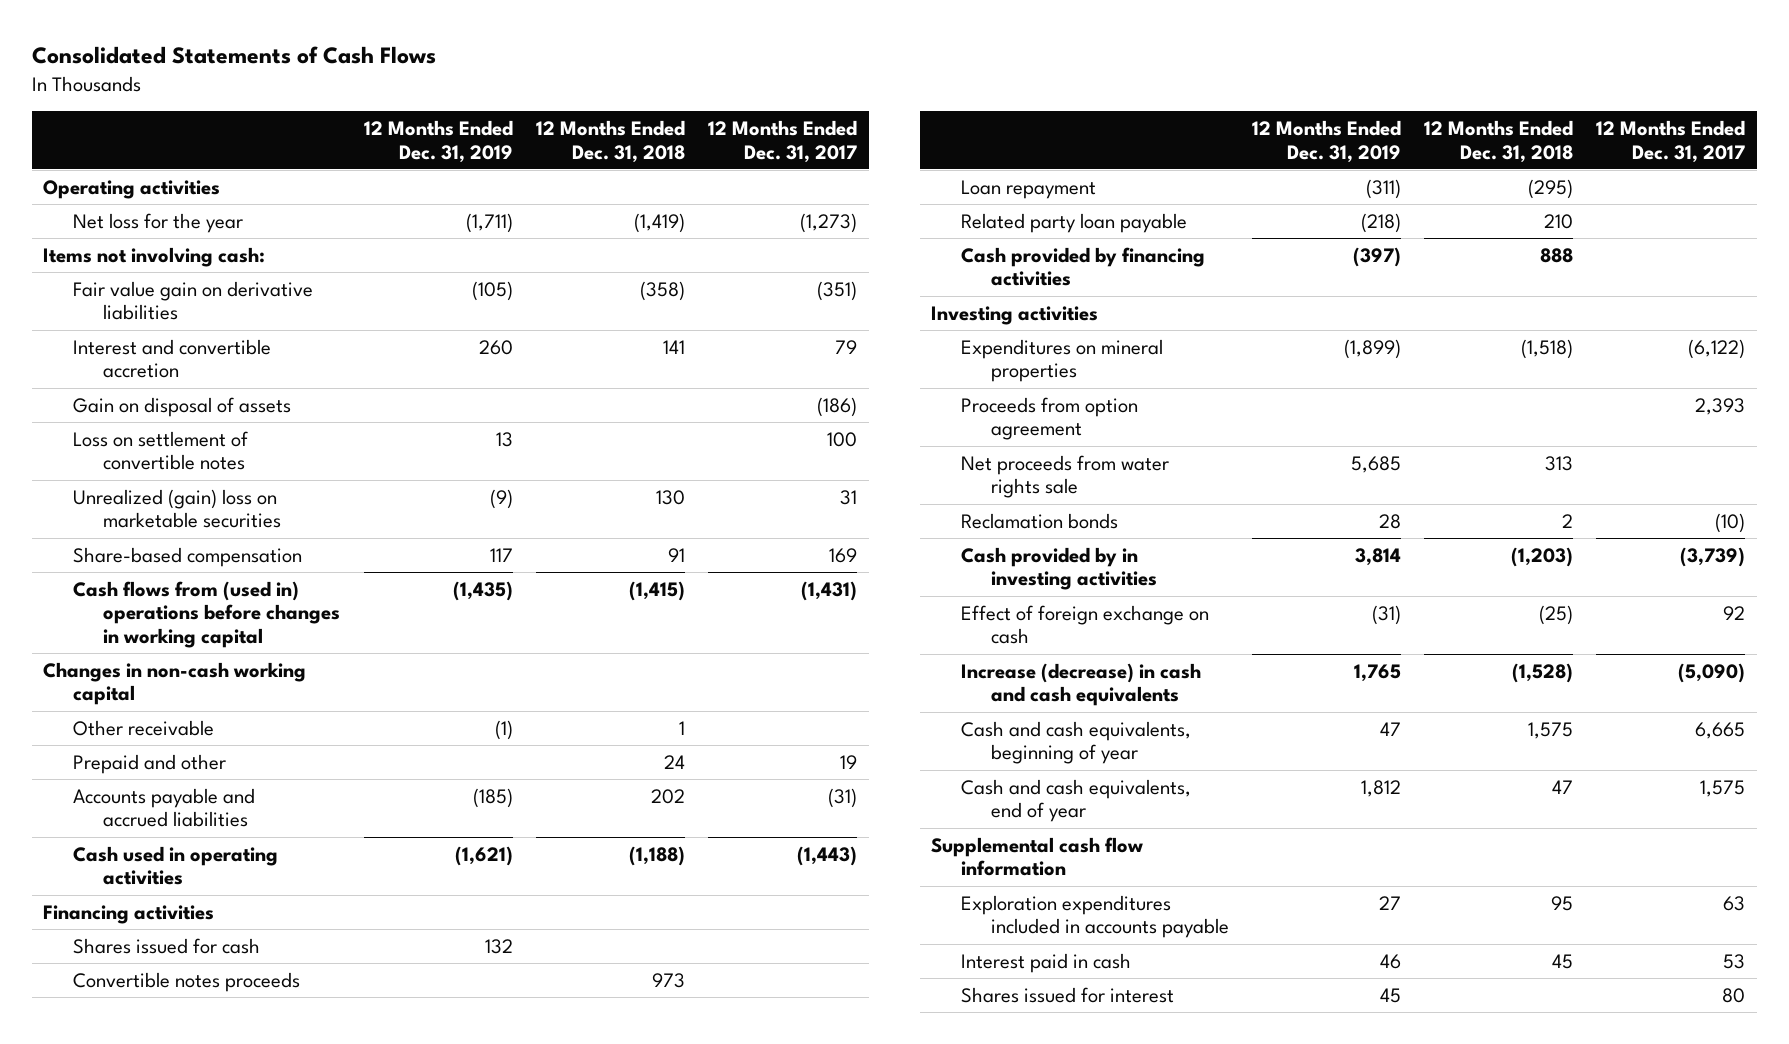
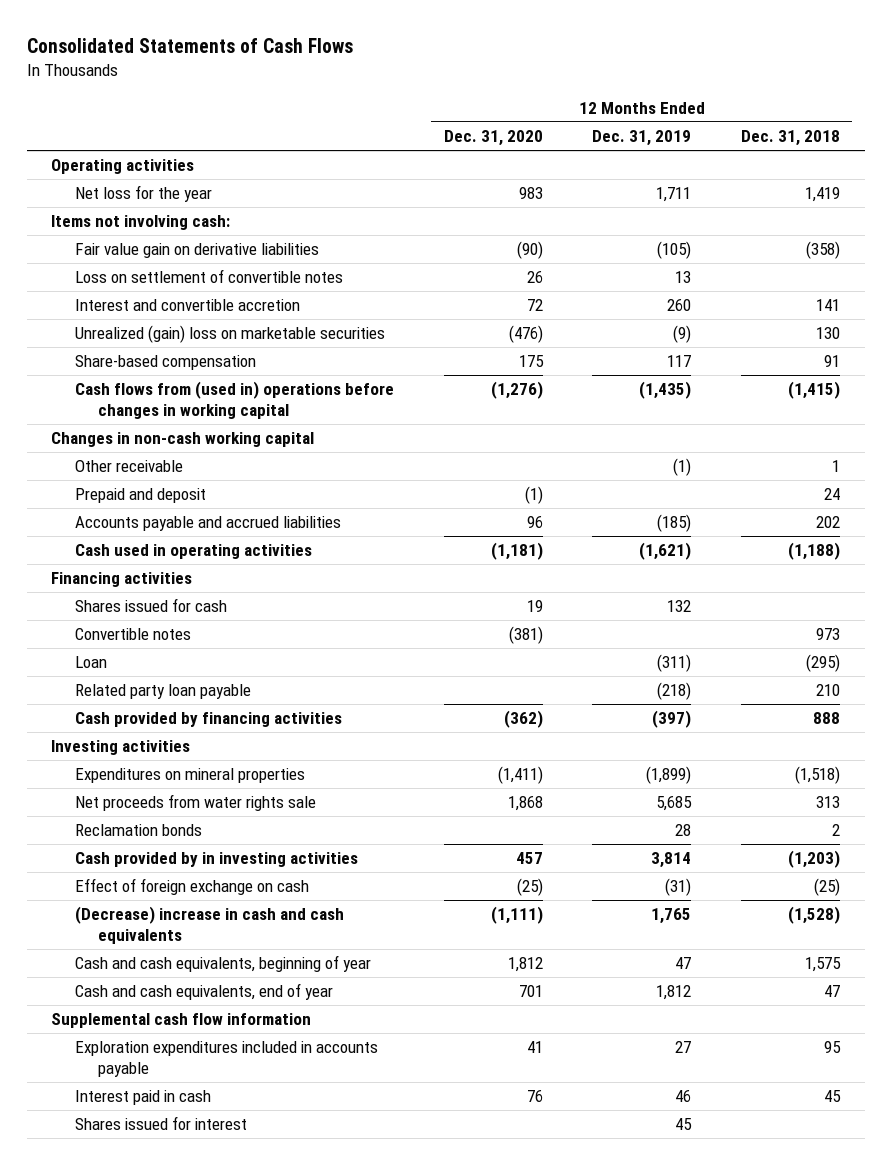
- | 12 Months Ended Dec. 31, 2019 | 12 Months Ended Dec. 31, 2018 | 12 Months Ended Dec. 31, 2017
+ | 12 Months Ended Dec. 31, 2020 | 12 Months Ended Dec. 31, 2019 | 12 Months Ended Dec. 31, 2018
- Net loss for the year | (1,711) | (1,419) | (1,273)
+ Net loss for the year | 983 | 1,711 | 1,419
- Gain on disposal of assets | | | (186)
moved down: Interest and convertible accretion | 72 | 260 | 141
- Prepaid and other | | 24 | 19
+ Prepaid and deposit | (1) | | 24
- Convertible notes proceeds | | 973 |
- Loan repayment | (311) | (295) |
+ Convertible notes | (381) | | 973
+ Loan | | (311) | (295)
- Proceeds from option agreement | | | 2,393
- Increase (decrease) in cash and cash equivalents | 1,765 | (1,528) | (5,090)
+ (Decrease) increase in cash and cash equivalents | (1,111) | 1,765 | (1,528)

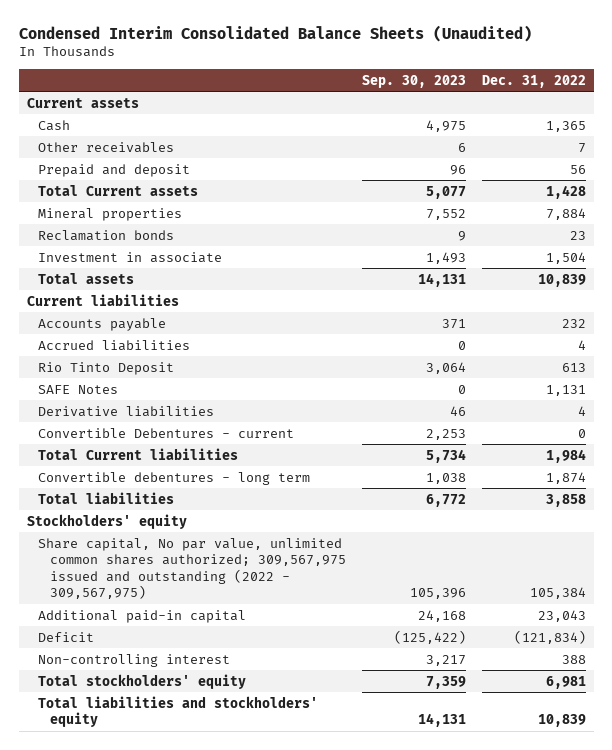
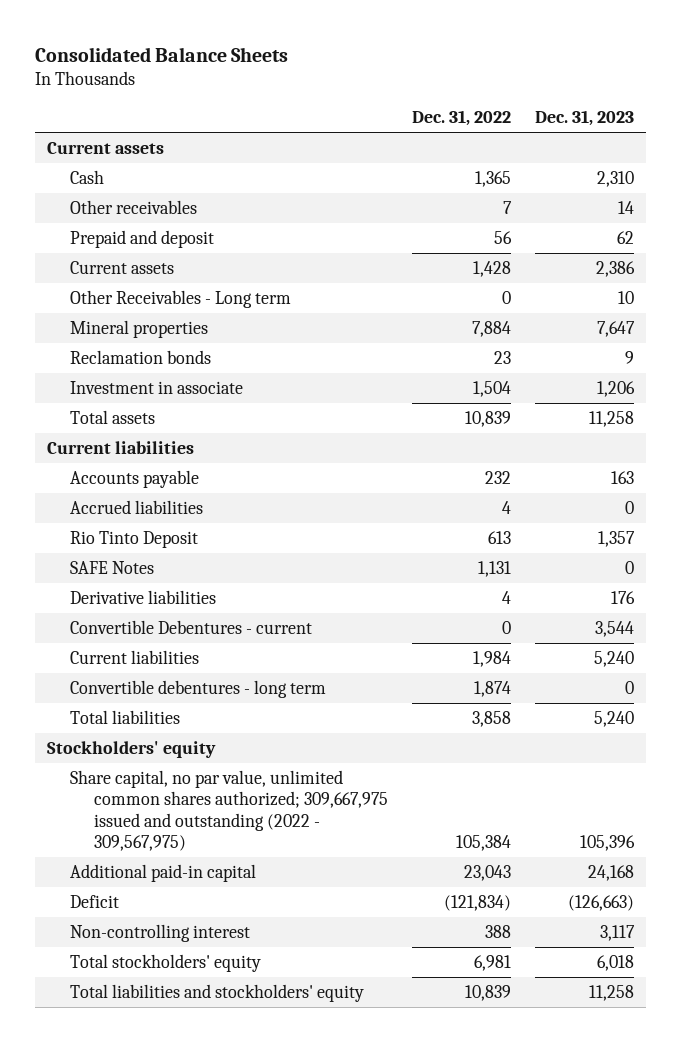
- Condensed Interim Consolidated Balance Sheets (Unaudited)
+ Consolidated Balance Sheets
- | Sep. 30, 2023 | Dec. 31, 2022
+ | Dec. 31, 2022 | Dec. 31, 2023
- Total Current assets | 5,077 | 1,428
+ Current assets | 1,428 | 2,386
+ Other Receivables - Long term | 0 | 10
- Total Current liabilities | 5,734 | 1,984
+ Current liabilities | 1,984 | 5,240
- Share capital, No par value, unlimited common shares authorized; 309,567,975 issued and outstanding (2022 - 309,567,975) | 105,396 | 105,384
+ Share capital, no par value, unlimited common shares authorized; 309,667,975 issued and outstanding (2022 - 309,567,975) | 105,384 | 105,396

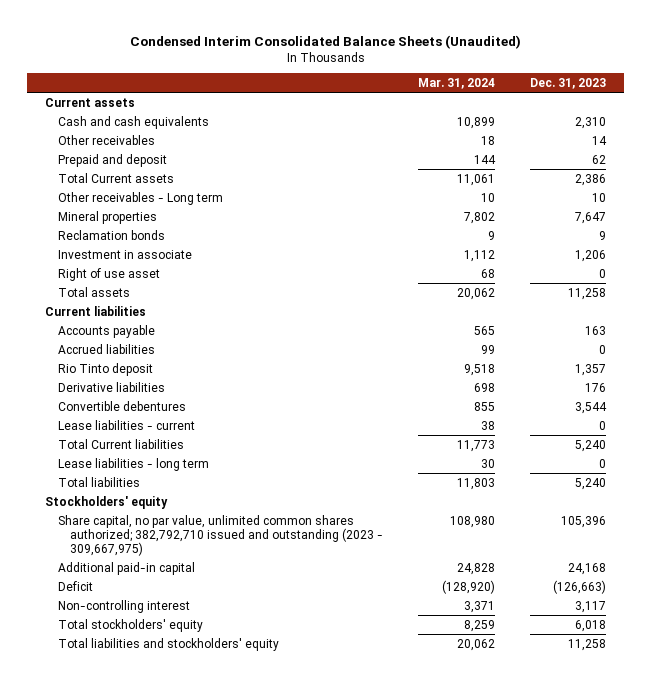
- Consolidated Balance Sheets
+ Condensed Interim Consolidated Balance Sheets (Unaudited)
- | Dec. 31, 2022 | Dec. 31, 2023
+ | Mar. 31, 2024 | Dec. 31, 2023
- Cash | 1,365 | 2,310
+ Cash and cash equivalents | 10,899 | 2,310
- Current assets | 1,428 | 2,386
- Other Receivables - Long term | 0 | 10
+ Total Current assets | 11,061 | 2,386
+ Other receivables - Long term | 10 | 10
+ Right of use asset | 68 | 0
- Rio Tinto Deposit | 613 | 1,357
- SAFE Notes | 1,131 | 0
+ Rio Tinto deposit | 9,518 | 1,357
- Convertible Debentures - current | 0 | 3,544
- Current liabilities | 1,984 | 5,240
- Convertible debentures - long term | 1,874 | 0
+ Convertible debentures | 855 | 3,544
+ Lease liabilities - current | 38 | 0
+ Total Current liabilities | 11,773 | 5,240
+ Lease liabilities - long term | 30 | 0
- Share capital, no par value, unlimited common shares authorized; 309,667,975 issued and outstanding (2022 - 309,567,975) | 105,384 | 105,396
+ Share capital, no par value, unlimited common shares authorized; 382,792,710 issued and outstanding (2023 - 309,667,975) | 108,980 | 105,396

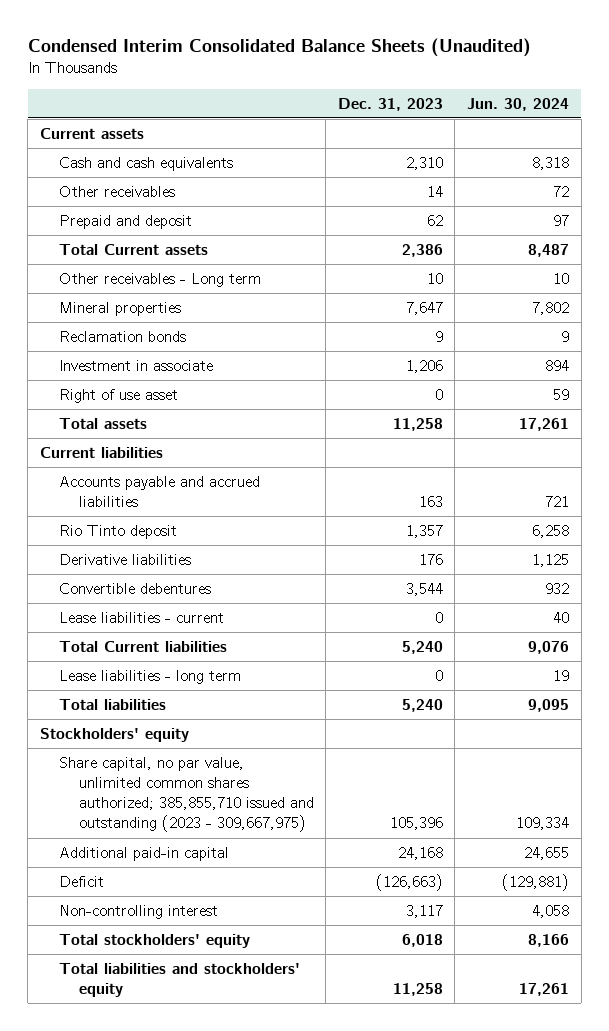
- | Mar. 31, 2024 | Dec. 31, 2023
+ | Dec. 31, 2023 | Jun. 30, 2024
- Accounts payable | 565 | 163
- Accrued liabilities | 99 | 0
+ Accounts payable and accrued liabilities | 163 | 721
- Share capital, no par value, unlimited common shares authorized; 382,792,710 issued and outstanding (2023 - 309,667,975) | 108,980 | 105,396
+ Share capital, no par value, unlimited common shares authorized; 385,855,710 issued and outstanding (2023 - 309,667,975) | 105,396 | 109,334

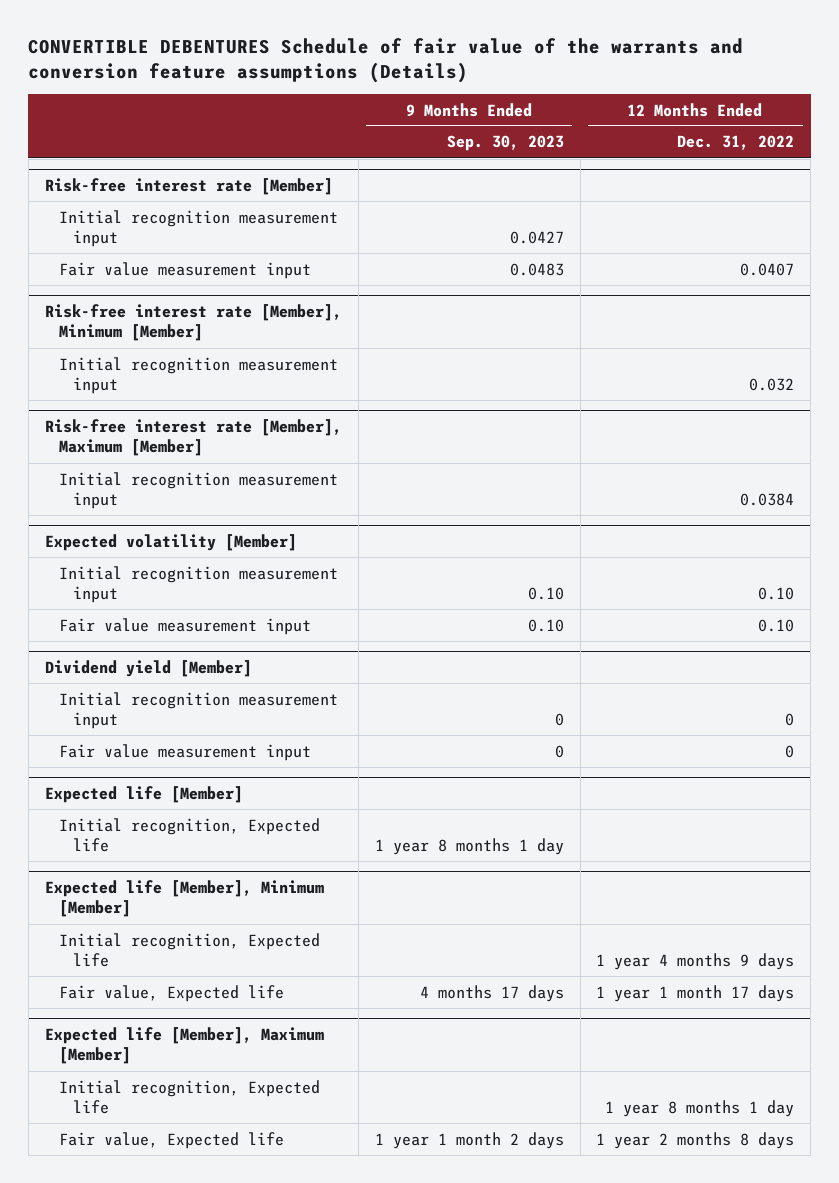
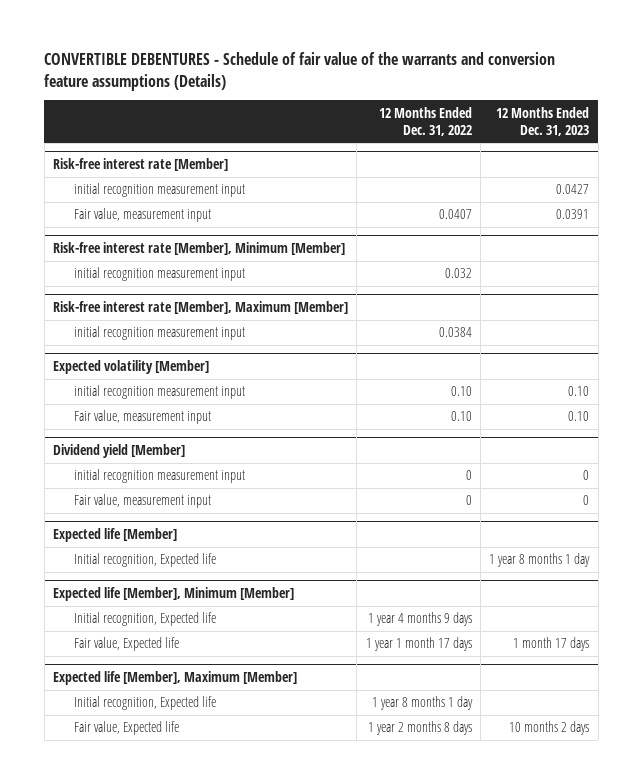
- CONVERTIBLE DEBENTURES Schedule of fair value of the warrants and conversion feature assumptions (Details)
+ CONVERTIBLE DEBENTURES - Schedule of fair value of the warrants and conversion feature assumptions (Details)
- | 9 Months Ended Sep. 30, 2023 | 12 Months Ended Dec. 31, 2022
+ | 12 Months Ended Dec. 31, 2022 | 12 Months Ended Dec. 31, 2023
@ Risk-free interest rate [Member]
- Initial recognition measurement input | 0.0427 |
- Fair value measurement input | 0.0483 | 0.0407
+ initial recognition measurement input | | 0.0427
+ Fair value, measurement input | 0.0407 | 0.0391
@ Risk-free interest rate [Member], Minimum [Member]
- Initial recognition measurement input | | 0.032
+ initial recognition measurement input | 0.032 |
@ Risk-free interest rate [Member], Maximum [Member]
- Initial recognition measurement input | | 0.0384
+ initial recognition measurement input | 0.0384 |
@ Expected volatility [Member]
- Initial recognition measurement input | 0.10 | 0.10
- Fair value measurement input | 0.10 | 0.10
+ initial recognition measurement input | 0.10 | 0.10
+ Fair value, measurement input | 0.10 | 0.10
@ Dividend yield [Member]
- Initial recognition measurement input | 0 | 0
- Fair value measurement input | 0 | 0
+ initial recognition measurement input | 0 | 0
+ Fair value, measurement input | 0 | 0

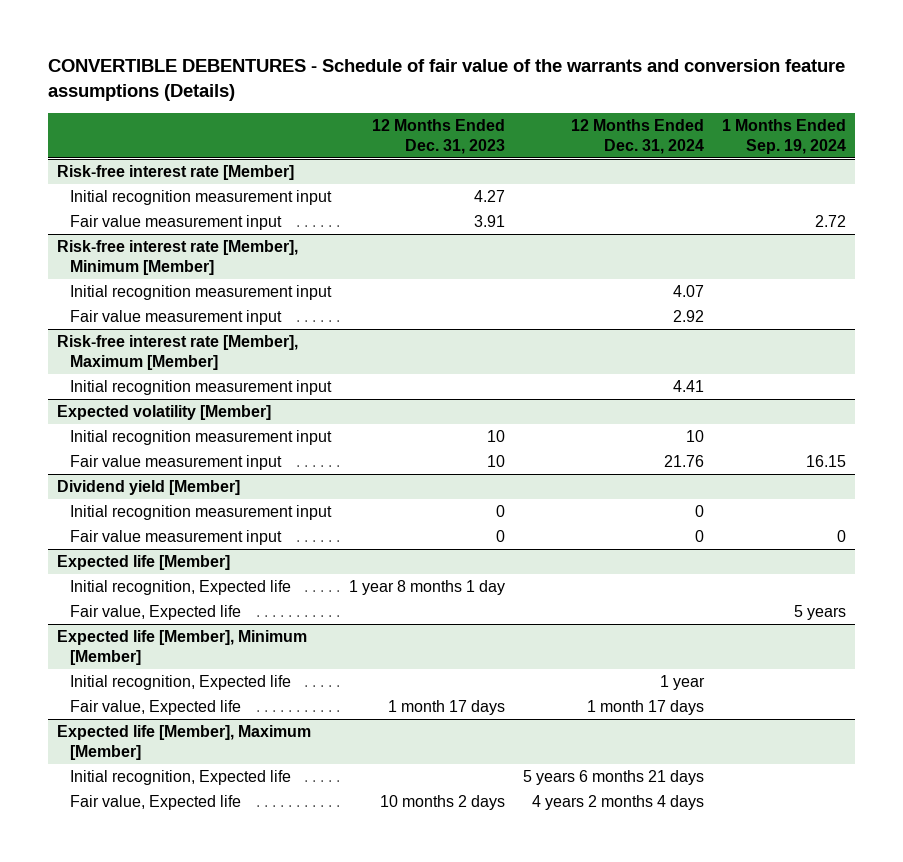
- | 12 Months Ended Dec. 31, 2022 | 12 Months Ended Dec. 31, 2023
+ | 12 Months Ended Dec. 31, 2023 | 12 Months Ended Dec. 31, 2024 | 1 Months Ended Sep. 19, 2024
@ Risk-free interest rate [Member]
- initial recognition measurement input | | 0.0427
- Fair value, measurement input | 0.0407 | 0.0391
+ Initial recognition measurement input | 4.27 | |
+ Fair value measurement input | 3.91 | | 2.72
@ Risk-free interest rate [Member], Minimum [Member]
- initial recognition measurement input | 0.032 |
+ Initial recognition measurement input | | 4.07 |
+ Fair value measurement input | | 2.92 |
@ Risk-free interest rate [Member], Maximum [Member]
- initial recognition measurement input | 0.0384 |
+ Initial recognition measurement input | | 4.41 |
@ Expected volatility [Member]
- initial recognition measurement input | 0.10 | 0.10
- Fair value, measurement input | 0.10 | 0.10
+ Initial recognition measurement input | 10 | 10 |
+ Fair value measurement input | 10 | 21.76 | 16.15
@ Dividend yield [Member]
- initial recognition measurement input | 0 | 0
- Fair value, measurement input | 0 | 0
+ Initial recognition measurement input | 0 | 0 |
+ Fair value measurement input | 0 | 0 | 0
@ Expected life [Member]
+ Fair value, Expected life | | | 5 years

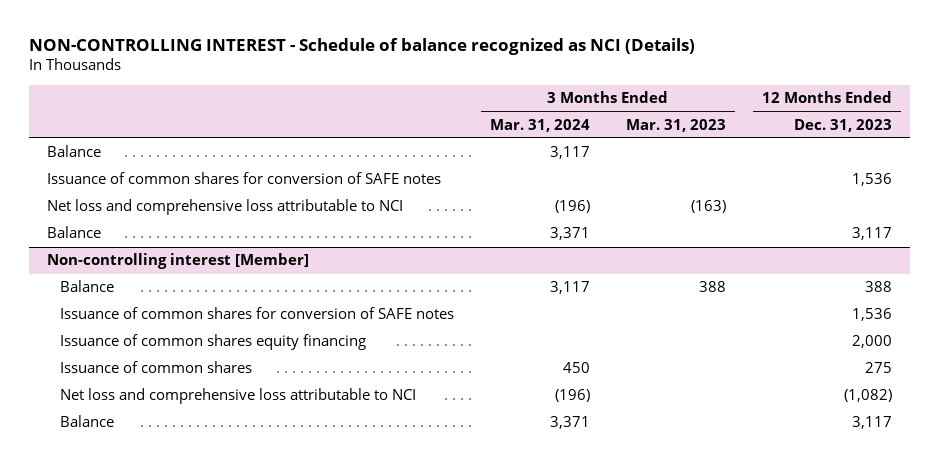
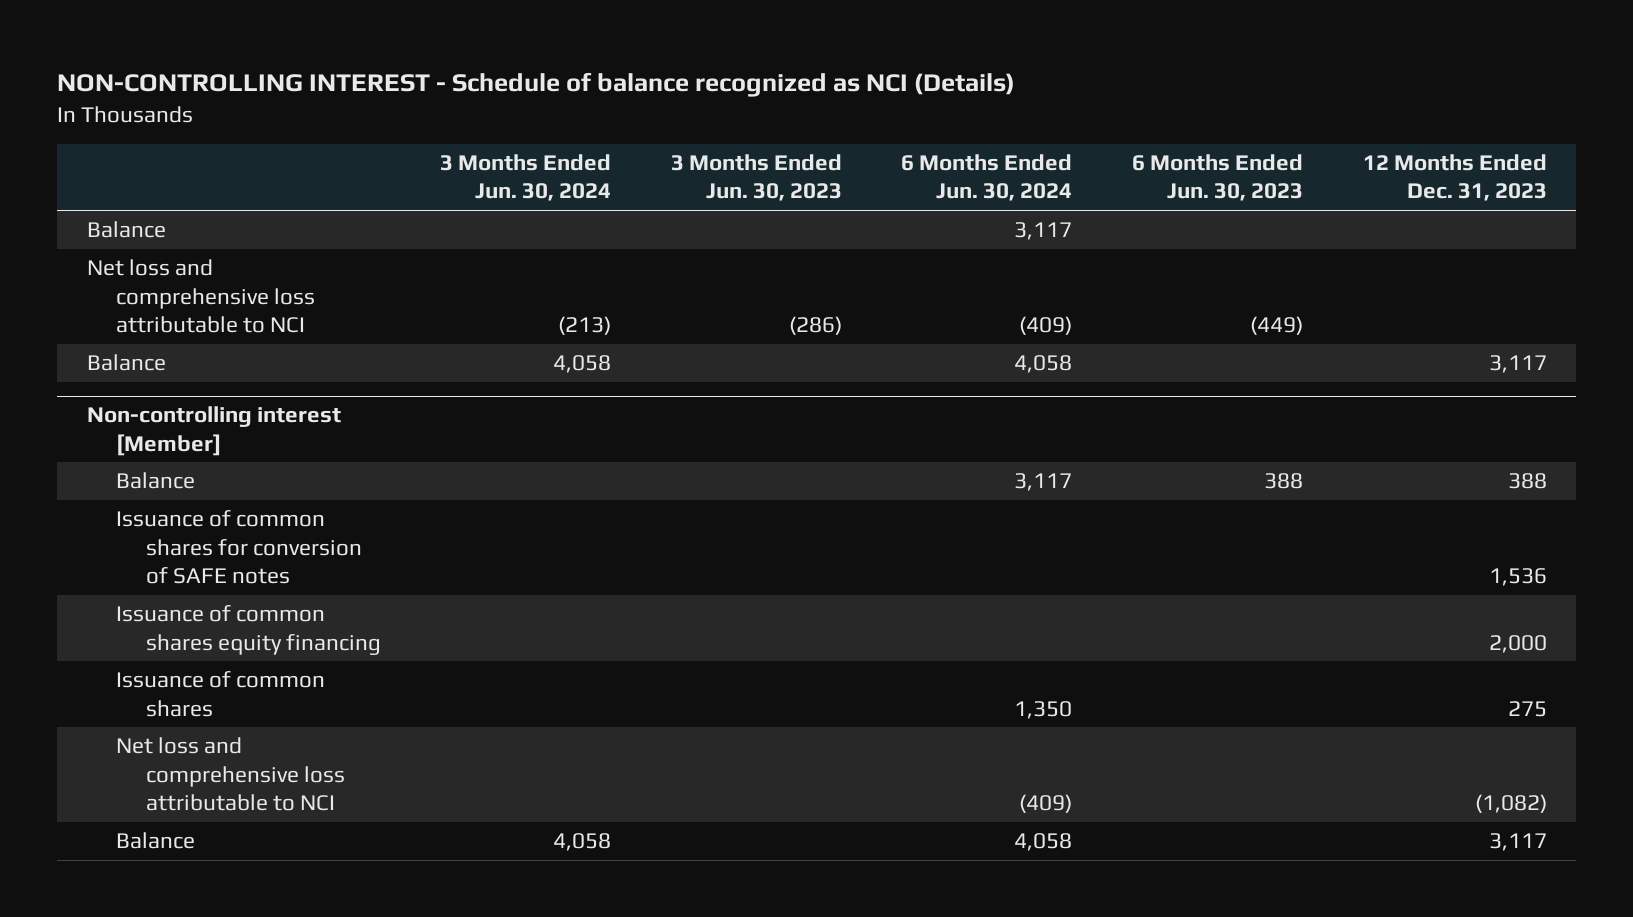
- | 3 Months Ended Mar. 31, 2024 | 3 Months Ended Mar. 31, 2023 | 12 Months Ended Dec. 31, 2023
+ | 3 Months Ended Jun. 30, 2024 | 3 Months Ended Jun. 30, 2023 | 6 Months Ended Jun. 30, 2024 | 6 Months Ended Jun. 30, 2023 | 12 Months Ended Dec. 31, 2023
- Issuance of common shares for conversion of SAFE notes | | | 1,536

